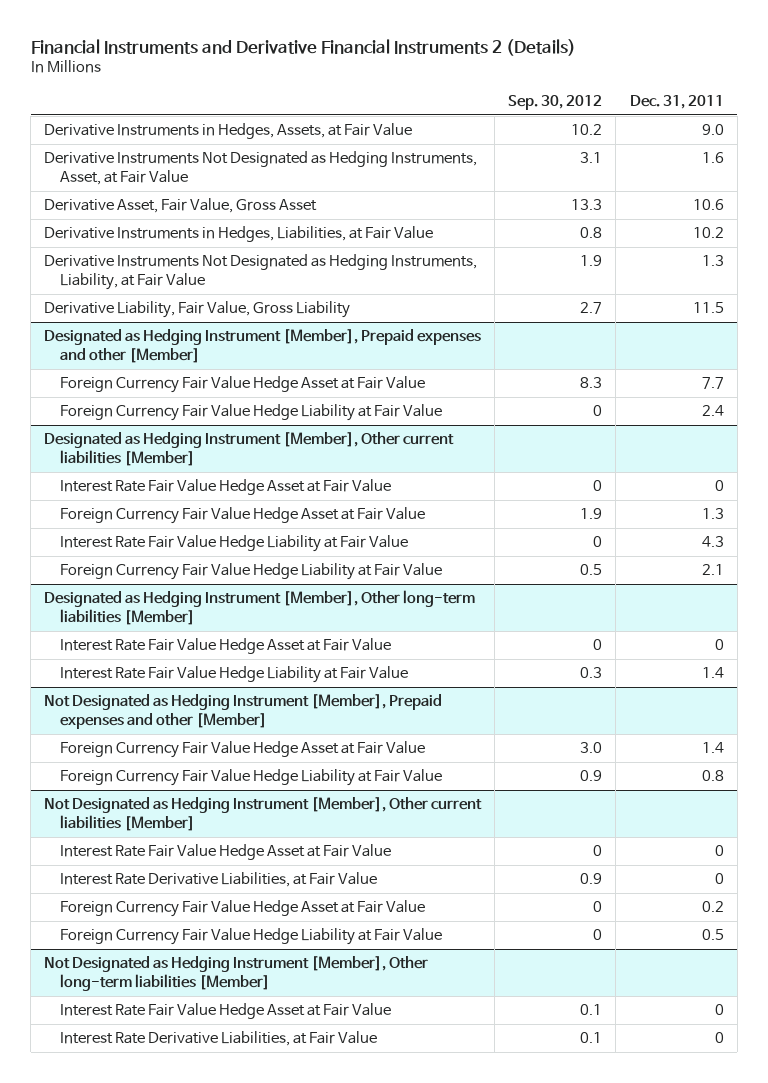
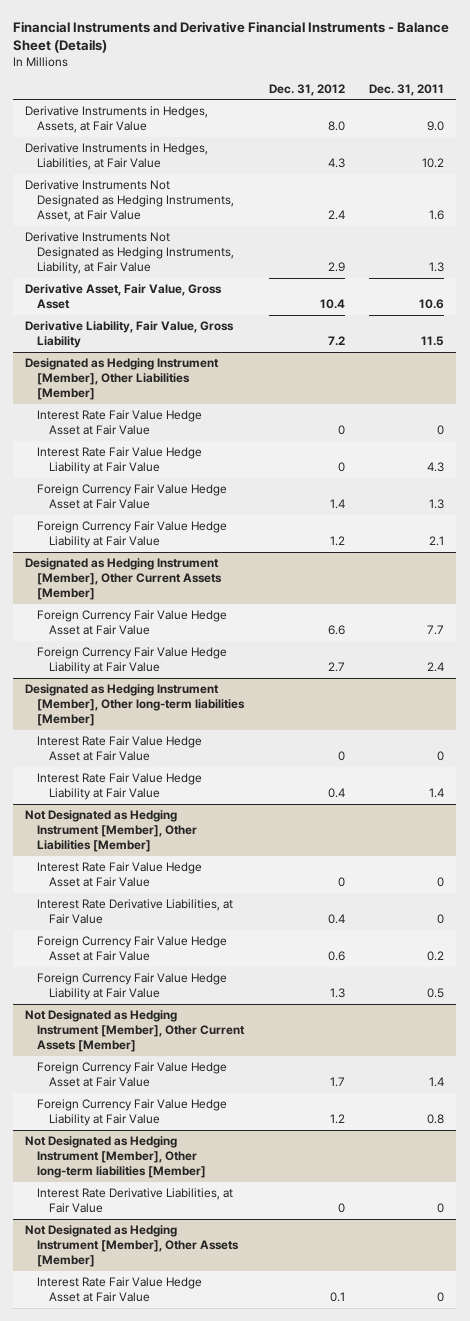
- Financial Instruments and Derivative Financial Instruments 2 (Details)
+ Financial Instruments and Derivative Financial Instruments - Balance Sheet (Details)
- | Sep. 30, 2012 | Dec. 31, 2011
+ | Dec. 31, 2012 | Dec. 31, 2011
moved down: Derivative Instruments Not Designated as Hedging Instruments, Asset, at Fair Value | 2.4 | 1.6
moved down: Derivative Asset, Fair Value, Gross Asset | 10.4 | 10.6
- Designated as Hedging Instrument [Member], Prepaid expenses and other [Member]
- Foreign Currency Fair Value Hedge Asset at Fair Value | 8.3 | 7.7
- Foreign Currency Fair Value Hedge Liability at Fair Value | 0 | 2.4
- Designated as Hedging Instrument [Member], Other current liabilities [Member]
+ Designated as Hedging Instrument [Member], Other Liabilities [Member]
- Foreign Currency Fair Value Hedge Asset at Fair Value | 1.9 | 1.3
+ Foreign Currency Fair Value Hedge Asset at Fair Value | 1.4 | 1.3
+ Designated as Hedging Instrument [Member], Other Current Assets [Member]
+ Foreign Currency Fair Value Hedge Asset at Fair Value | 6.6 | 7.7
+ Foreign Currency Fair Value Hedge Liability at Fair Value | 2.7 | 2.4
- Not Designated as Hedging Instrument [Member], Prepaid expenses and other [Member]
- Foreign Currency Fair Value Hedge Asset at Fair Value | 3.0 | 1.4
- Foreign Currency Fair Value Hedge Liability at Fair Value | 0.9 | 0.8
- Not Designated as Hedging Instrument [Member], Other current liabilities [Member]
+ Not Designated as Hedging Instrument [Member], Other Liabilities [Member]
+ Not Designated as Hedging Instrument [Member], Other Current Assets [Member]
+ Foreign Currency Fair Value Hedge Asset at Fair Value | 1.7 | 1.4
+ Foreign Currency Fair Value Hedge Liability at Fair Value | 1.2 | 0.8
@ Not Designated as Hedging Instrument [Member], Other long-term liabilities [Member]
- Interest Rate Fair Value Hedge Asset at Fair Value | 0.1 | 0
+ Not Designated as Hedging Instrument [Member], Other Assets [Member]
+ Interest Rate Fair Value Hedge Asset at Fair Value | 0.1 | 0

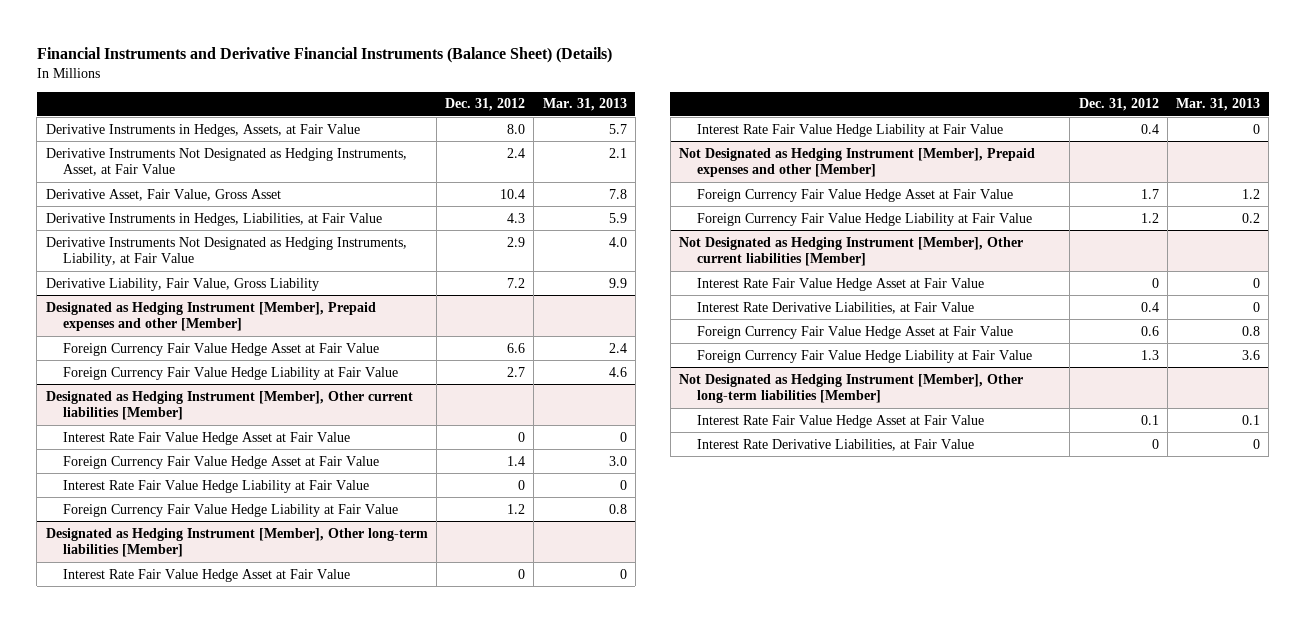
- Financial Instruments and Derivative Financial Instruments - Balance Sheet (Details)
+ Financial Instruments and Derivative Financial Instruments (Balance Sheet) (Details)
- | Dec. 31, 2012 | Dec. 31, 2011
+ | Dec. 31, 2012 | Mar. 31, 2013
moved down: Derivative Instruments in Hedges, Liabilities, at Fair Value | 4.3 | 5.9
moved down: Derivative Instruments Not Designated as Hedging Instruments, Liability, at Fair Value | 2.9 | 4.0
- Designated as Hedging Instrument [Member], Other Liabilities [Member]
+ Designated as Hedging Instrument [Member], Prepaid expenses and other [Member]
+ Foreign Currency Fair Value Hedge Asset at Fair Value | 6.6 | 2.4
+ Foreign Currency Fair Value Hedge Liability at Fair Value | 2.7 | 4.6
+ Designated as Hedging Instrument [Member], Other current liabilities [Member]
- Interest Rate Fair Value Hedge Liability at Fair Value | 0 | 4.3
+ Interest Rate Fair Value Hedge Liability at Fair Value | 0 | 0
- Designated as Hedging Instrument [Member], Other Current Assets [Member]
- Foreign Currency Fair Value Hedge Asset at Fair Value | 6.6 | 7.7
- Foreign Currency Fair Value Hedge Liability at Fair Value | 2.7 | 2.4
- Not Designated as Hedging Instrument [Member], Other Liabilities [Member]
+ Not Designated as Hedging Instrument [Member], Prepaid expenses and other [Member]
+ Foreign Currency Fair Value Hedge Asset at Fair Value | 1.7 | 1.2
+ Foreign Currency Fair Value Hedge Liability at Fair Value | 1.2 | 0.2
+ Not Designated as Hedging Instrument [Member], Other current liabilities [Member]
- Not Designated as Hedging Instrument [Member], Other Current Assets [Member]
- Foreign Currency Fair Value Hedge Asset at Fair Value | 1.7 | 1.4
- Foreign Currency Fair Value Hedge Liability at Fair Value | 1.2 | 0.8
- Not Designated as Hedging Instrument [Member], Other Assets [Member]
@ Not Designated as Hedging Instrument [Member], Other long-term liabilities [Member]
moved down: Interest Rate Derivative Liabilities, at Fair Value | 0 | 0

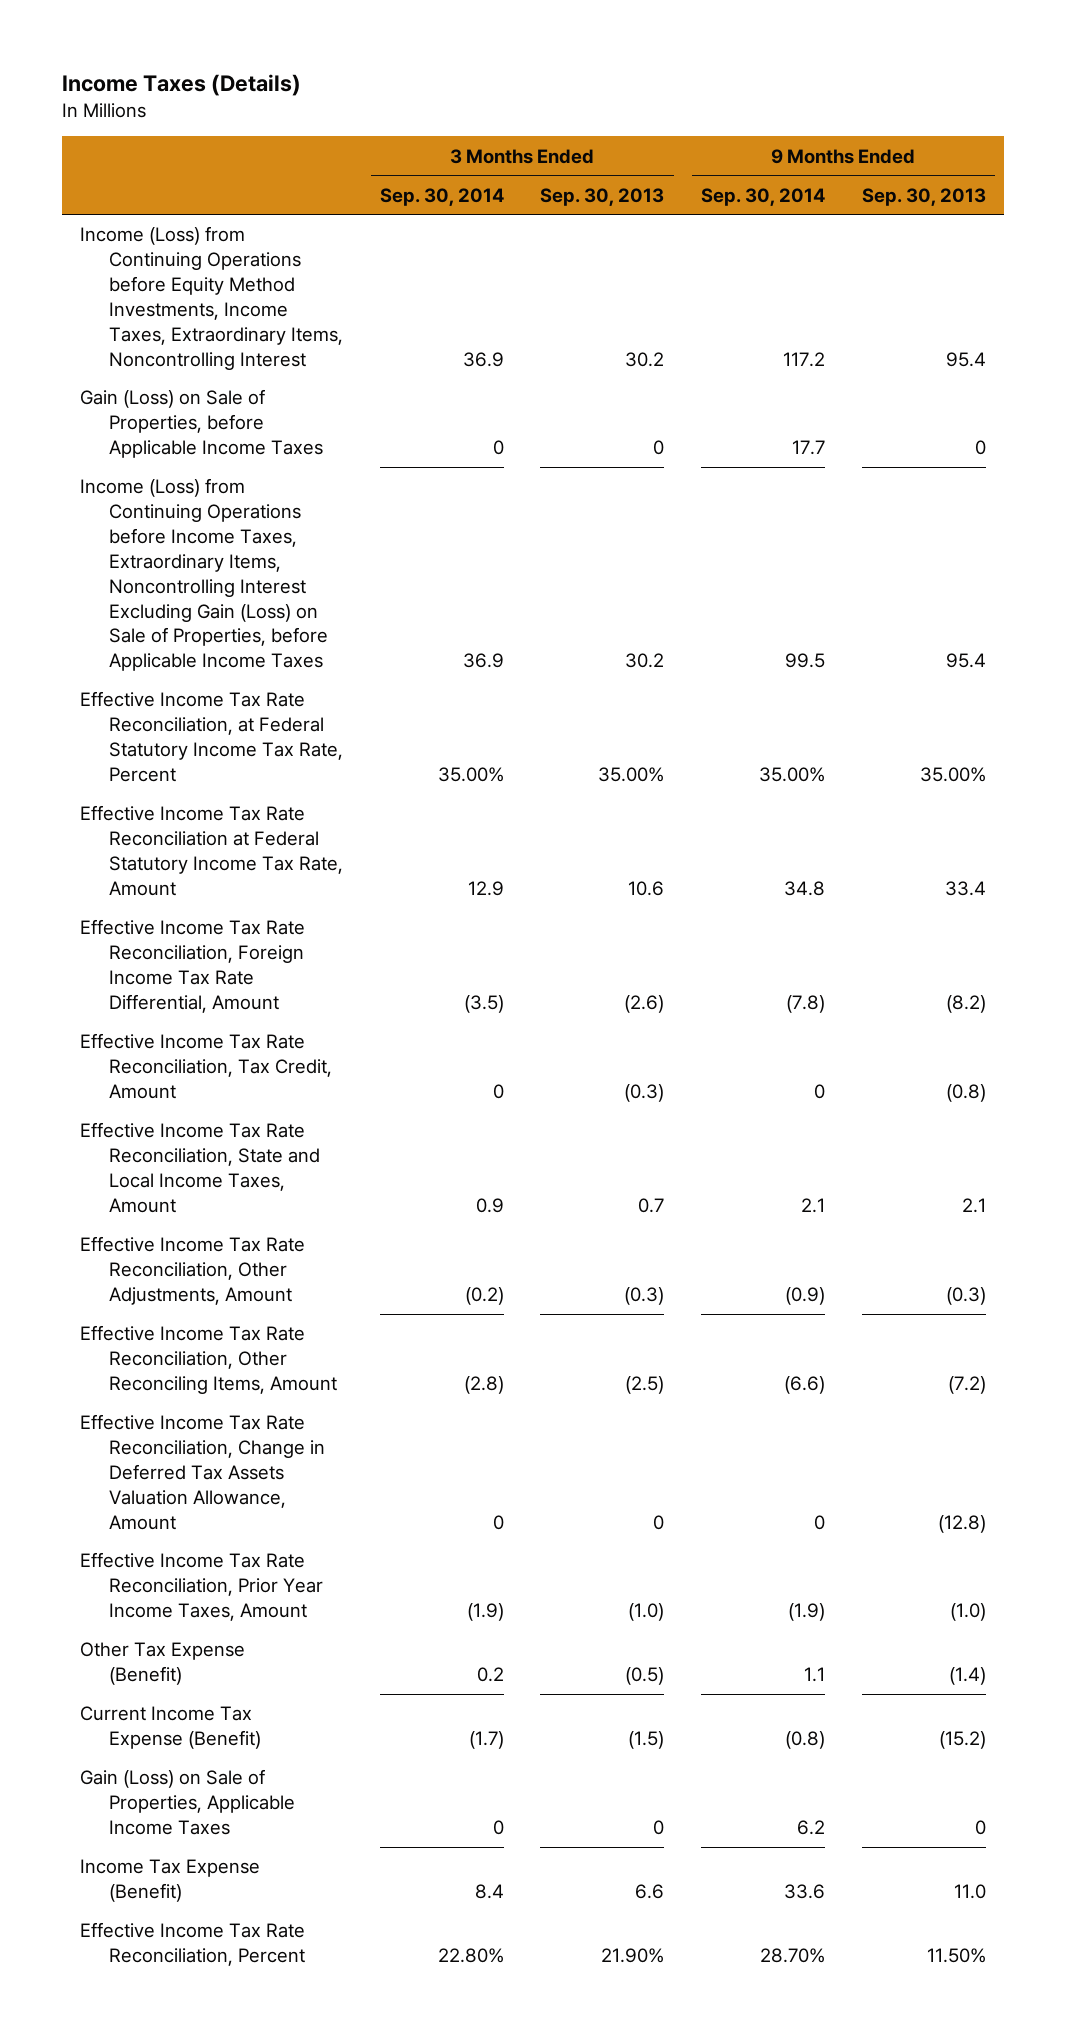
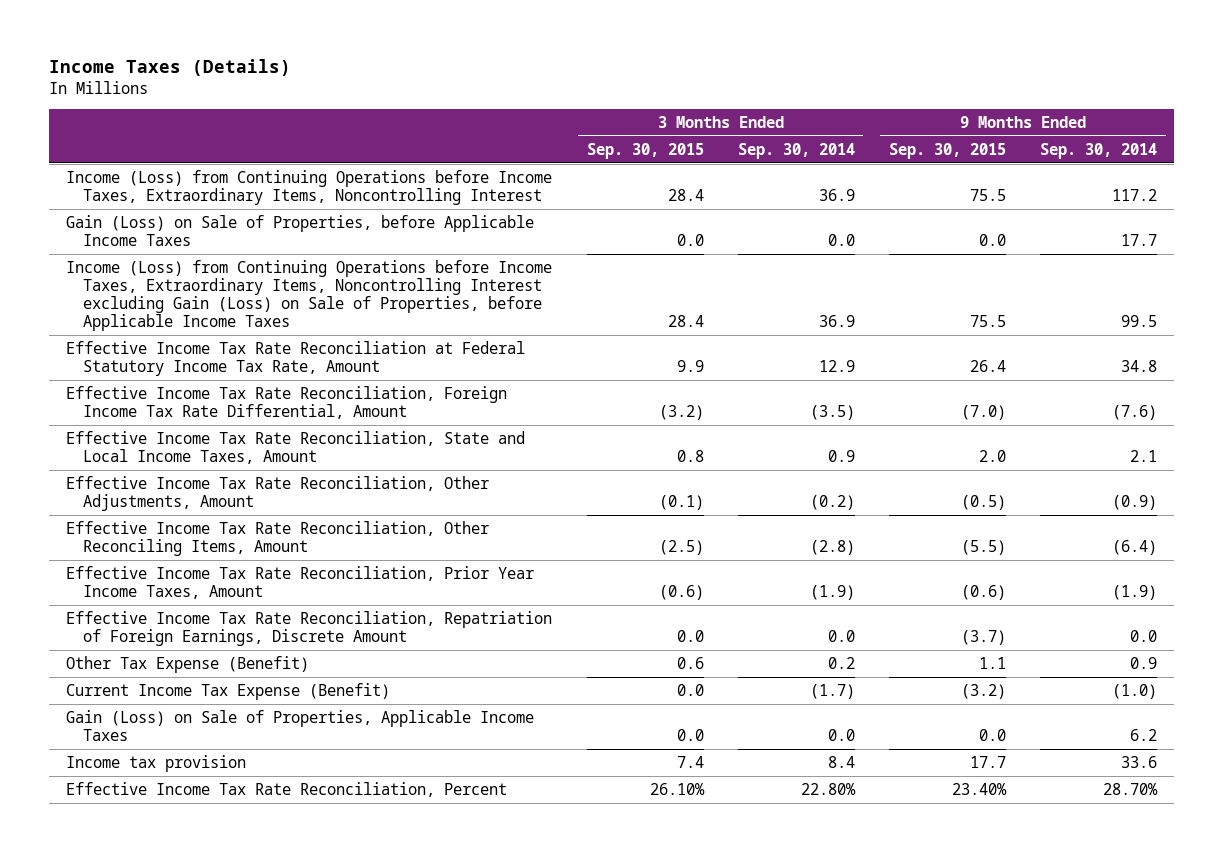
- | 3 Months Ended Sep. 30, 2014 | 3 Months Ended Sep. 30, 2013 | 9 Months Ended Sep. 30, 2014 | 9 Months Ended Sep. 30, 2013
+ | 3 Months Ended Sep. 30, 2015 | 3 Months Ended Sep. 30, 2014 | 9 Months Ended Sep. 30, 2015 | 9 Months Ended Sep. 30, 2014
- Income (Loss) from Continuing Operations before Equity Method Investments, Income Taxes, Extraordinary Items, Noncontrolling Interest | 36.9 | 30.2 | 117.2 | 95.4
- Gain (Loss) on Sale of Properties, before Applicable Income Taxes | 0 | 0 | 17.7 | 0
- Income (Loss) from Continuing Operations before Income Taxes, Extraordinary Items, Noncontrolling Interest Excluding Gain (Loss) on Sale of Properties, before Applicable Income Taxes | 36.9 | 30.2 | 99.5 | 95.4
- Effective Income Tax Rate Reconciliation, at Federal Statutory Income Tax Rate, Percent | 35.00% | 35.00% | 35.00% | 35.00%
+ Income (Loss) from Continuing Operations before Income Taxes, Extraordinary Items, Noncontrolling Interest | 28.4 | 36.9 | 75.5 | 117.2
+ Gain (Loss) on Sale of Properties, before Applicable Income Taxes | 0.0 | 0.0 | 0.0 | 17.7
+ Income (Loss) from Continuing Operations before Income Taxes, Extraordinary Items, Noncontrolling Interest excluding Gain (Loss) on Sale of Properties, before Applicable Income Taxes | 28.4 | 36.9 | 75.5 | 99.5
- Effective Income Tax Rate Reconciliation, Foreign Income Tax Rate Differential, Amount | (3.5) | (2.6) | (7.8) | (8.2)
- Effective Income Tax Rate Reconciliation, Tax Credit, Amount | 0 | (0.3) | 0 | (0.8)
+ Effective Income Tax Rate Reconciliation, Foreign Income Tax Rate Differential, Amount | (3.2) | (3.5) | (7.0) | (7.6)
- Effective Income Tax Rate Reconciliation, Other Reconciling Items, Amount | (2.8) | (2.5) | (6.6) | (7.2)
- Effective Income Tax Rate Reconciliation, Change in Deferred Tax Assets Valuation Allowance, Amount | 0 | 0 | 0 | (12.8)
+ Effective Income Tax Rate Reconciliation, Other Reconciling Items, Amount | (2.5) | (2.8) | (5.5) | (6.4)
- Other Tax Expense (Benefit) | 0.2 | (0.5) | 1.1 | (1.4)
- Current Income Tax Expense (Benefit) | (1.7) | (1.5) | (0.8) | (15.2)
- Gain (Loss) on Sale of Properties, Applicable Income Taxes | 0 | 0 | 6.2 | 0
- Income Tax Expense (Benefit) | 8.4 | 6.6 | 33.6 | 11.0
+ Effective Income Tax Rate Reconciliation, Repatriation of Foreign Earnings, Discrete Amount | 0.0 | 0.0 | (3.7) | 0.0
+ Other Tax Expense (Benefit) | 0.6 | 0.2 | 1.1 | 0.9
+ Current Income Tax Expense (Benefit) | 0.0 | (1.7) | (3.2) | (1.0)
+ Gain (Loss) on Sale of Properties, Applicable Income Taxes | 0.0 | 0.0 | 0.0 | 6.2
+ Income tax provision | 7.4 | 8.4 | 17.7 | 33.6

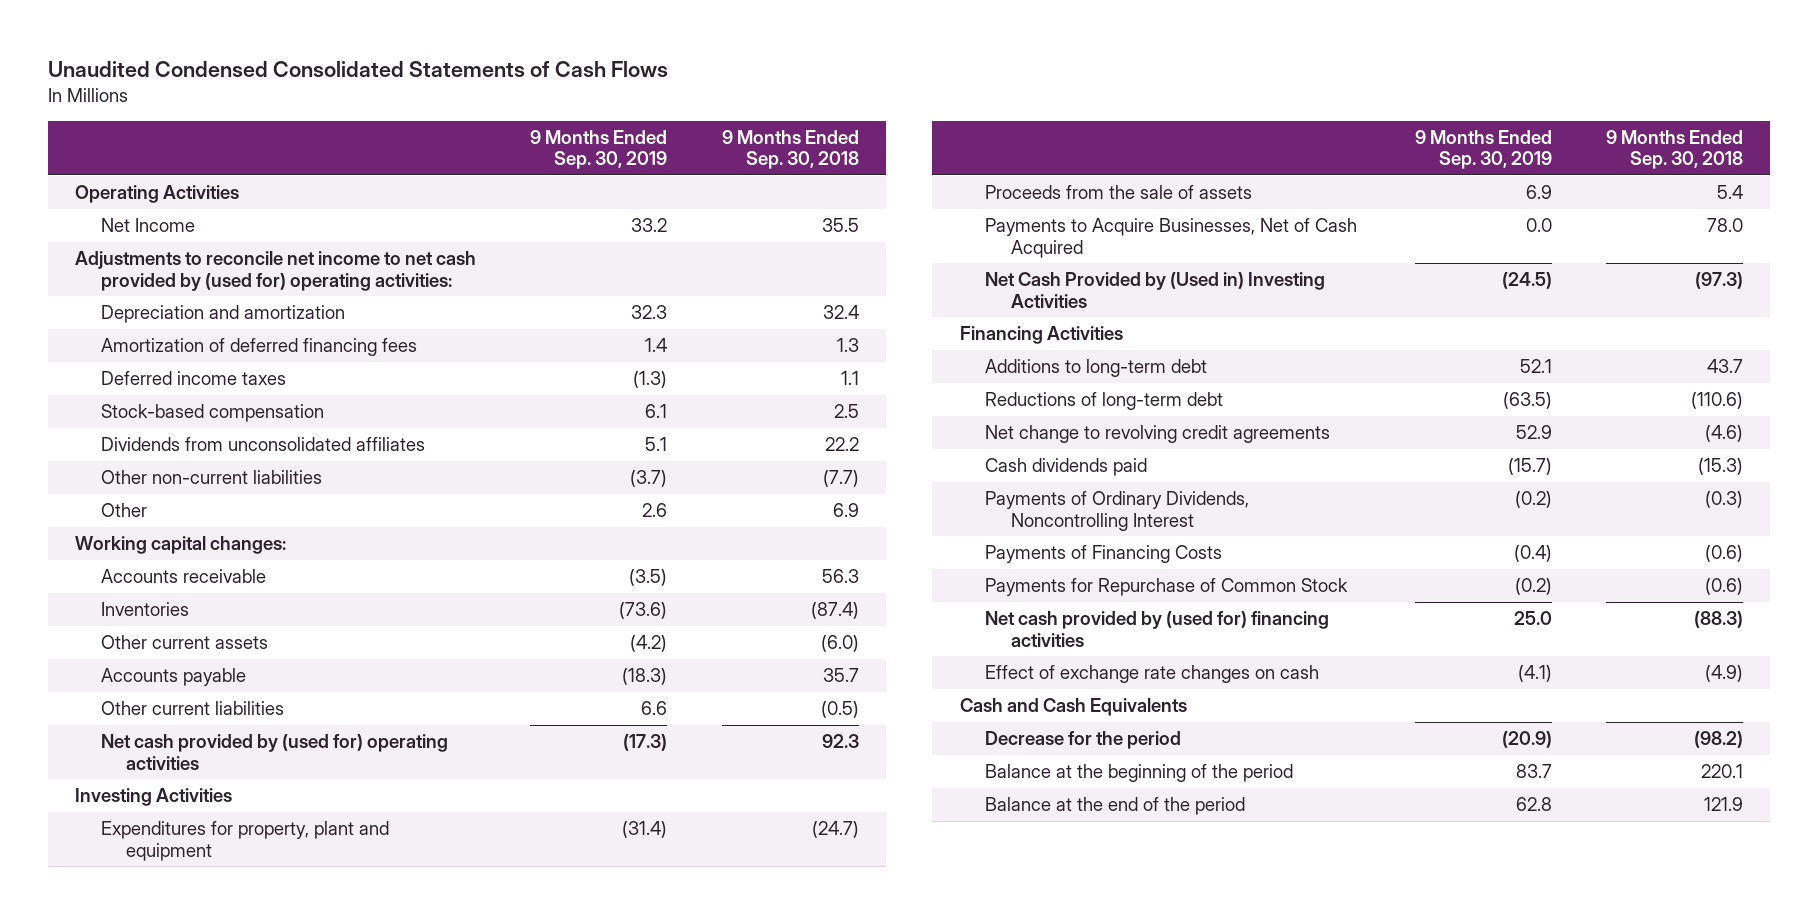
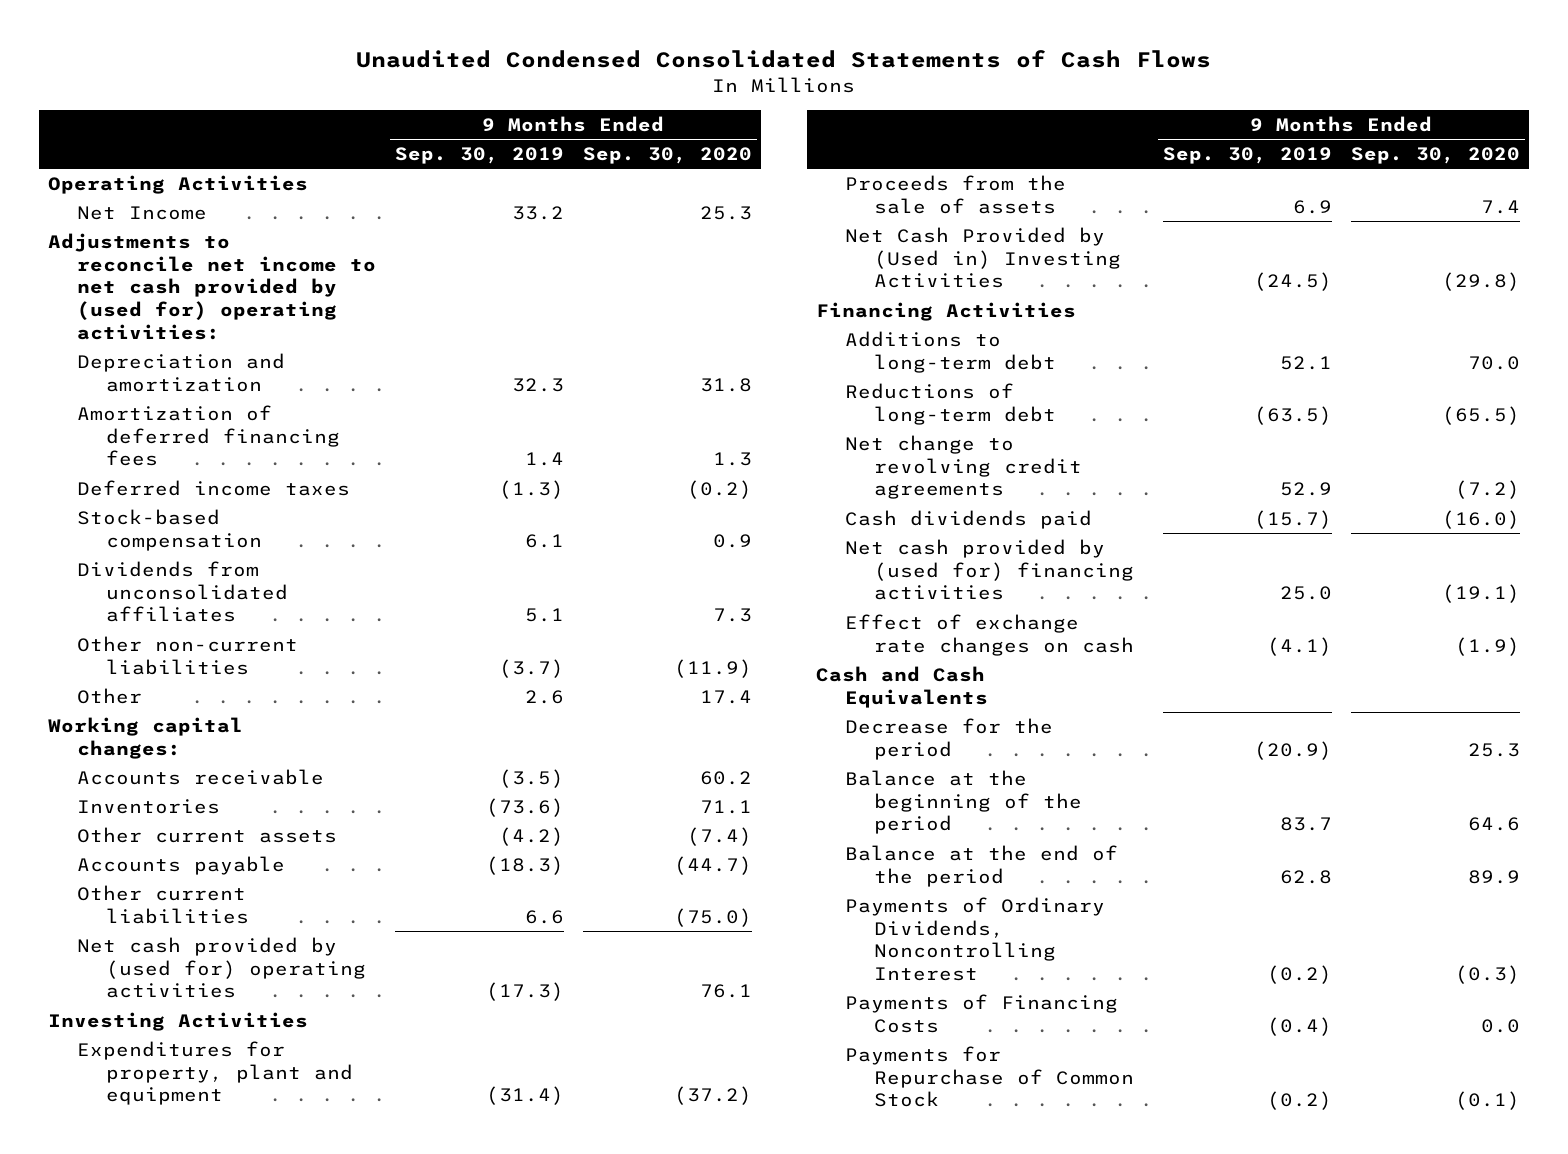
- | 9 Months Ended Sep. 30, 2019 | 9 Months Ended Sep. 30, 2018
+ | 9 Months Ended Sep. 30, 2019 | 9 Months Ended Sep. 30, 2020
- Payments to Acquire Businesses, Net of Cash Acquired | 0.0 | 78.0
moved down: Payments of Ordinary Dividends, Noncontrolling Interest | (0.2) | (0.3)
moved down: Payments of Financing Costs | (0.4) | 0.0
moved down: Payments for Repurchase of Common Stock | (0.2) | (0.1)

